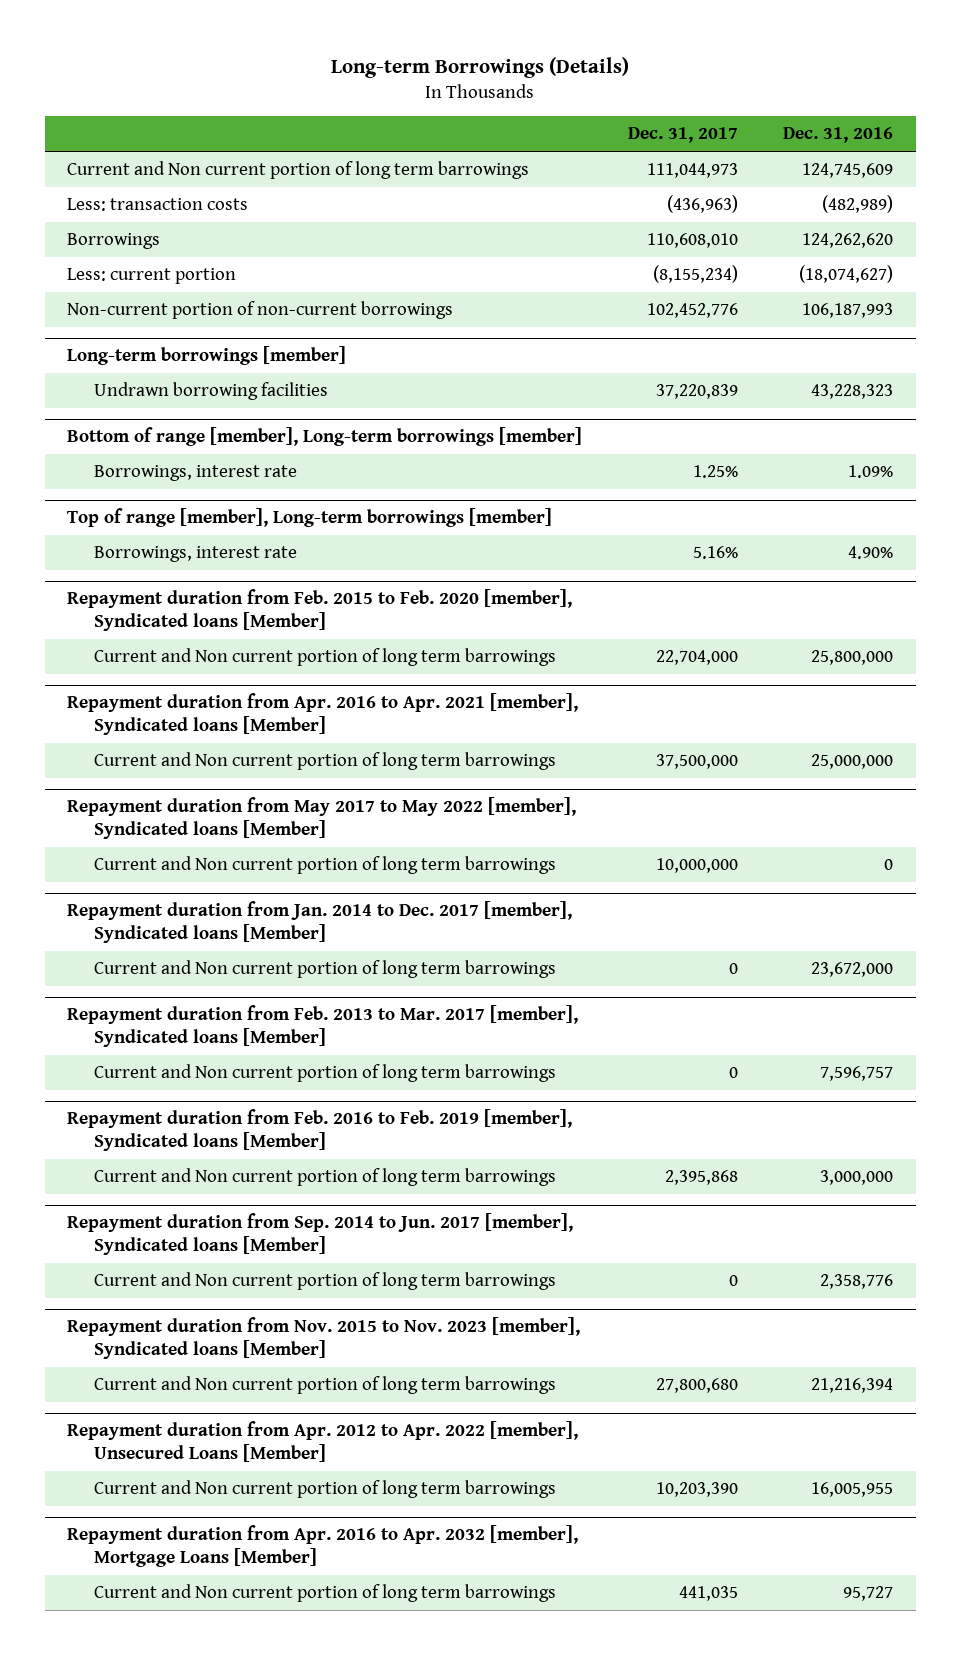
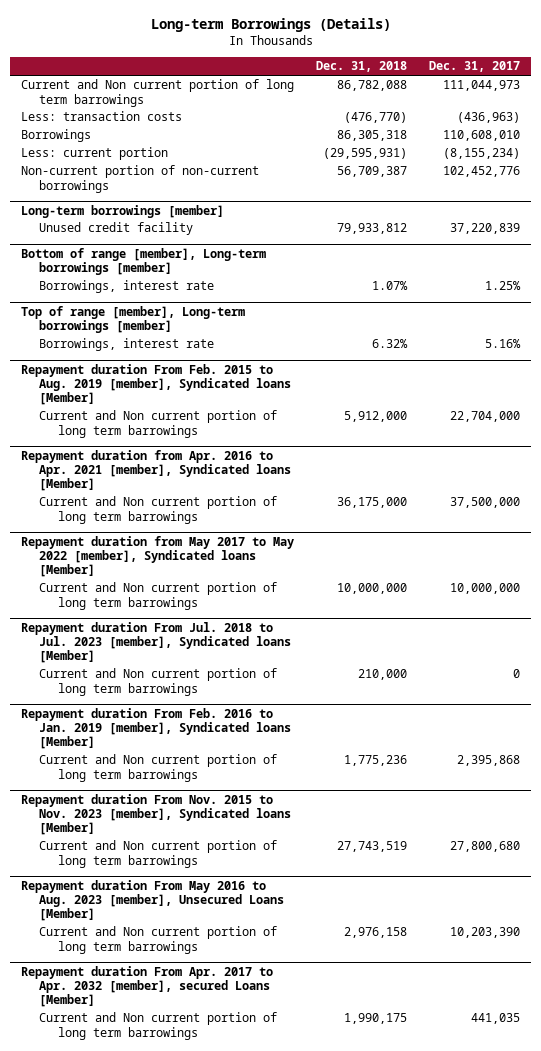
- | Dec. 31, 2017 | Dec. 31, 2016
+ | Dec. 31, 2018 | Dec. 31, 2017
@ Long-term borrowings [member]
- Undrawn borrowing facilities | 37,220,839 | 43,228,323
+ Unused credit facility | 79,933,812 | 37,220,839
- Repayment duration from Feb. 2015 to Feb. 2020 [member], Syndicated loans [Member]
+ Repayment duration From Feb. 2015 to Aug. 2019 [member], Syndicated loans [Member]
- Repayment duration from Jan. 2014 to Dec. 2017 [member], Syndicated loans [Member]
- Current and Non current portion of long term barrowings | 0 | 23,672,000
- Repayment duration from Feb. 2013 to Mar. 2017 [member], Syndicated loans [Member]
+ Repayment duration From Jul. 2018 to Jul. 2023 [member], Syndicated loans [Member]
- Repayment duration from Feb. 2016 to Feb. 2019 [member], Syndicated loans [Member]
+ Repayment duration From Feb. 2016 to Jan. 2019 [member], Syndicated loans [Member]
- Repayment duration from Sep. 2014 to Jun. 2017 [member], Syndicated loans [Member]
- Current and Non current portion of long term barrowings | 0 | 2,358,776
- Repayment duration from Nov. 2015 to Nov. 2023 [member], Syndicated loans [Member]
+ Repayment duration From Nov. 2015 to Nov. 2023 [member], Syndicated loans [Member]
- Repayment duration from Apr. 2012 to Apr. 2022 [member], Unsecured Loans [Member]
+ Repayment duration From May 2016 to Aug. 2023 [member], Unsecured Loans [Member]
- Repayment duration from Apr. 2016 to Apr. 2032 [member], Mortgage Loans [Member]
+ Repayment duration From Apr. 2017 to Apr. 2032 [member], secured Loans [Member]

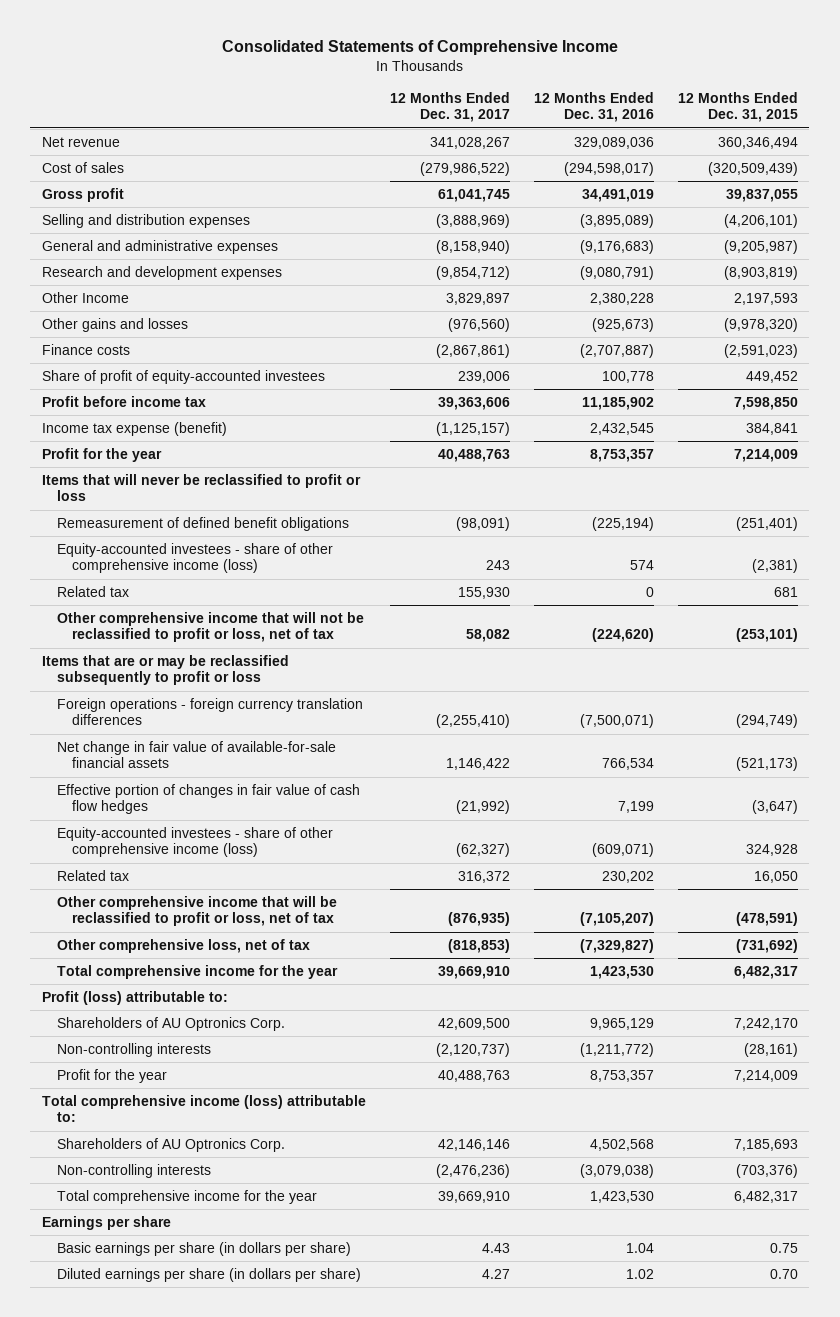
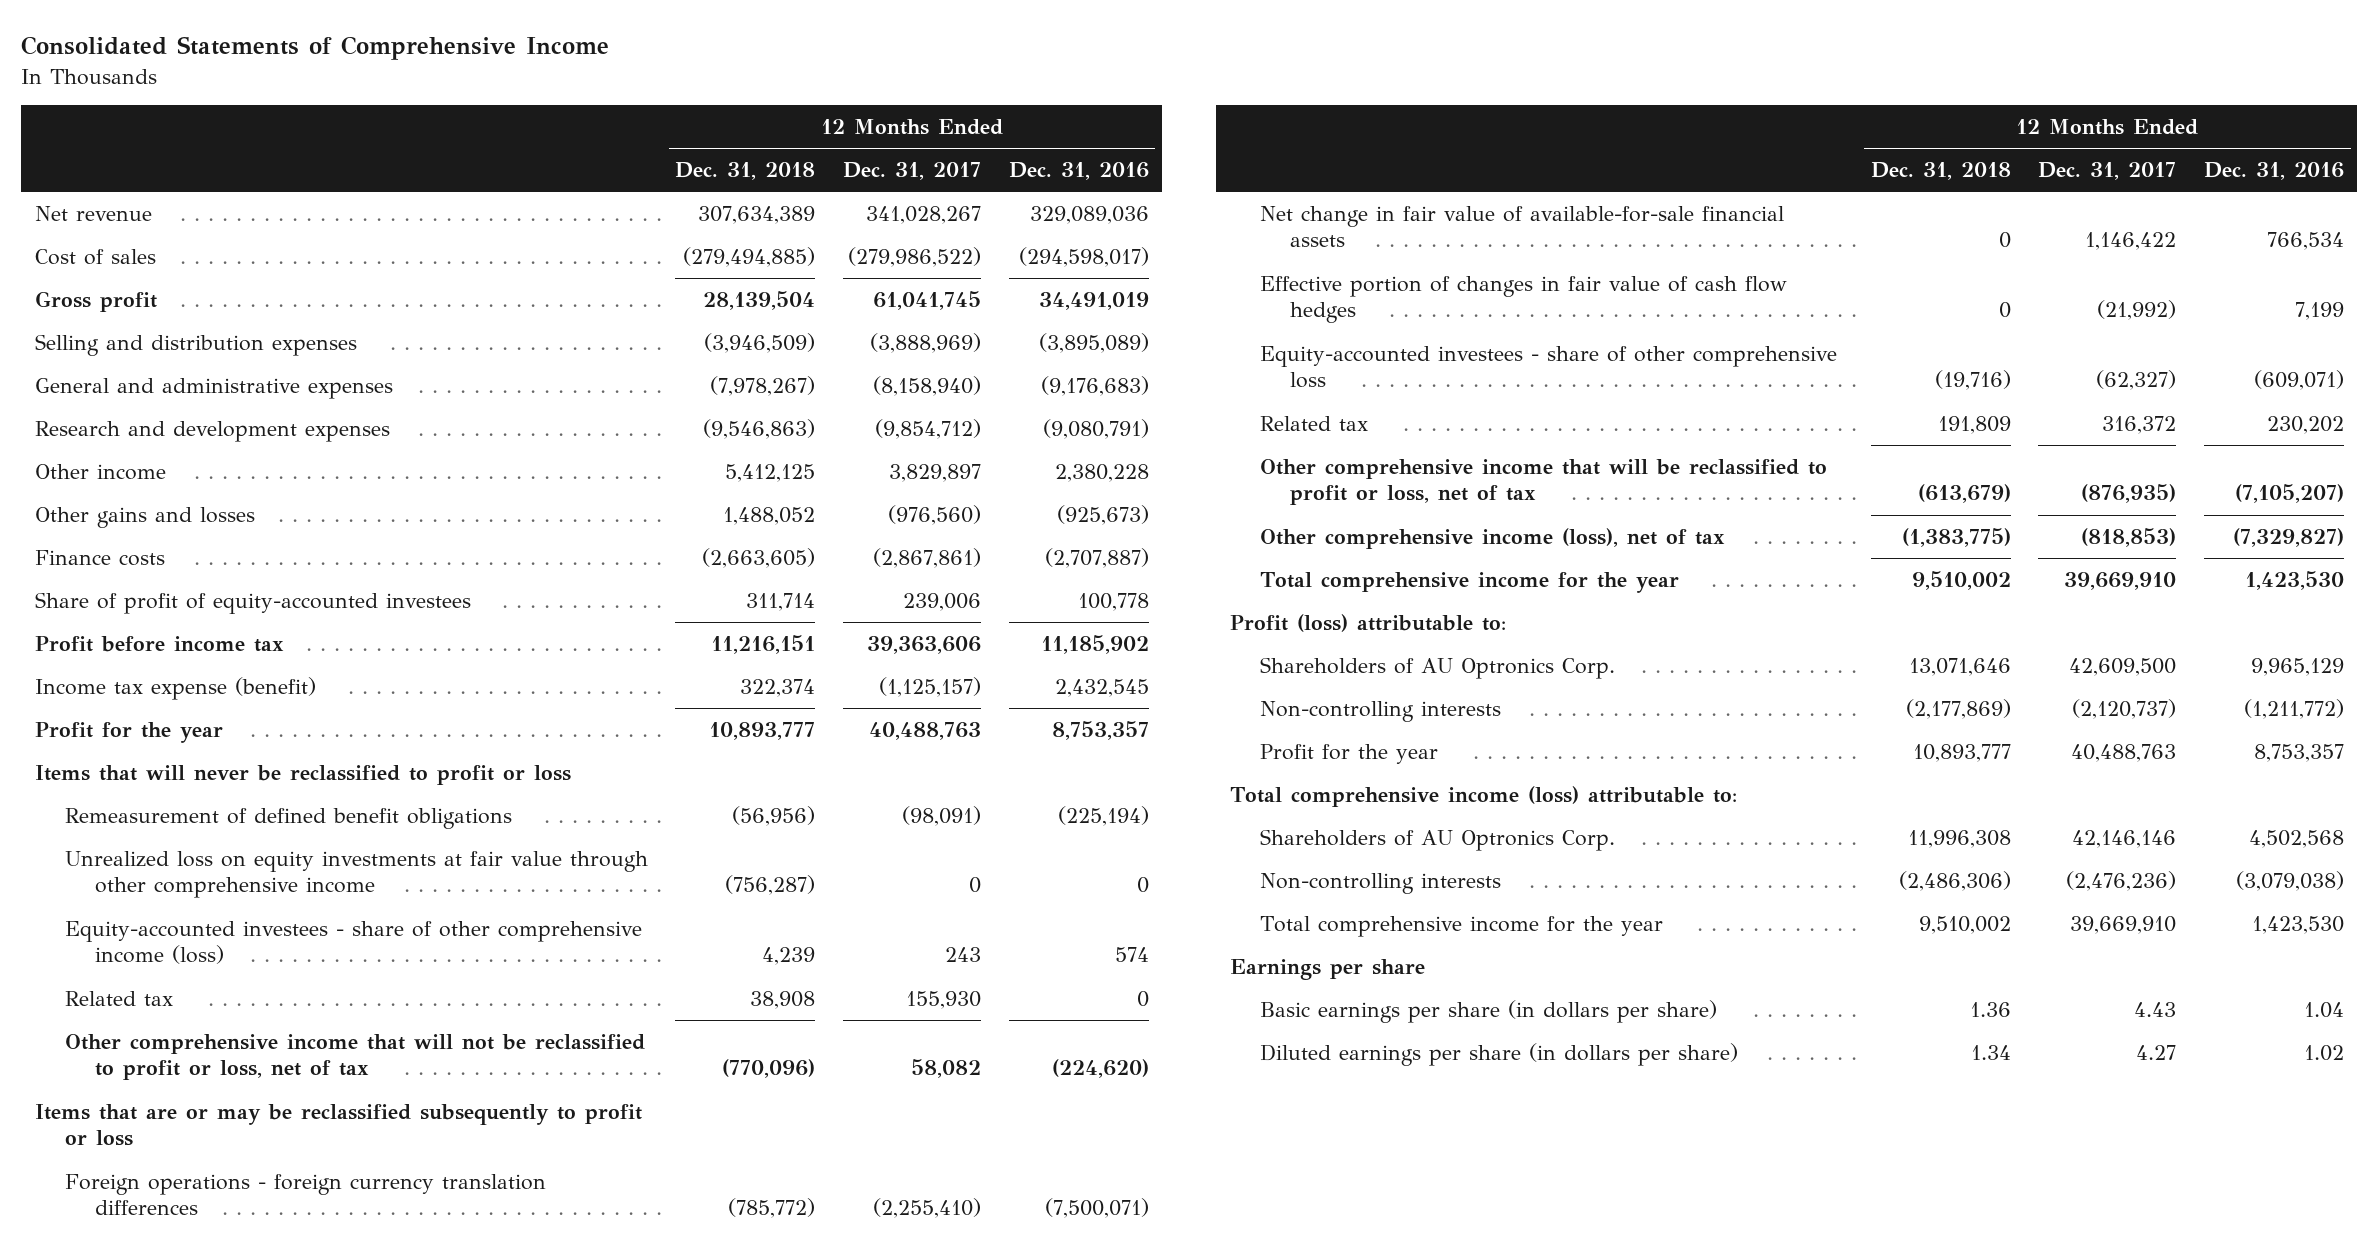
- | 12 Months Ended Dec. 31, 2017 | 12 Months Ended Dec. 31, 2016 | 12 Months Ended Dec. 31, 2015
+ | 12 Months Ended Dec. 31, 2018 | 12 Months Ended Dec. 31, 2017 | 12 Months Ended Dec. 31, 2016
- Other Income | 3,829,897 | 2,380,228 | 2,197,593
+ Other income | 5,412,125 | 3,829,897 | 2,380,228
+ Unrealized loss on equity investments at fair value through other comprehensive income | (756,287) | 0 | 0
- Equity-accounted investees - share of other comprehensive income (loss) | (62,327) | (609,071) | 324,928
+ Equity-accounted investees - share of other comprehensive loss | (19,716) | (62,327) | (609,071)
- Other comprehensive loss, net of tax | (818,853) | (7,329,827) | (731,692)
+ Other comprehensive income (loss), net of tax | (1,383,775) | (818,853) | (7,329,827)

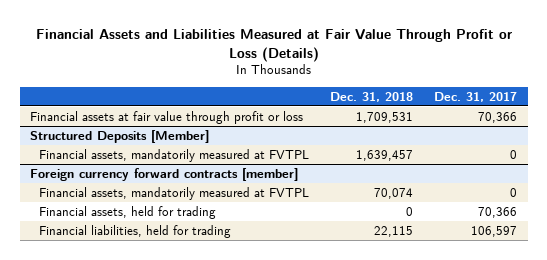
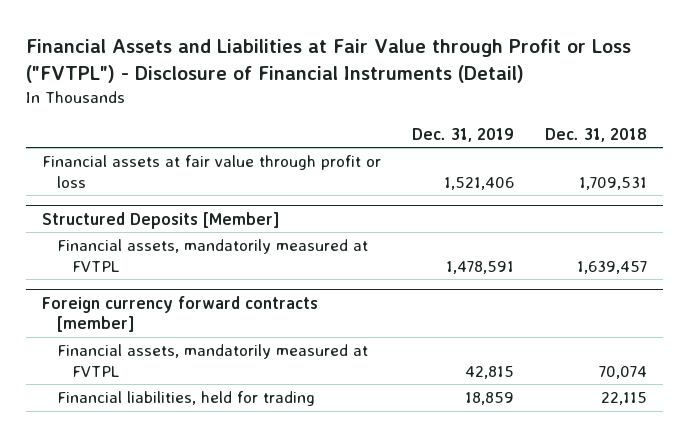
- Financial Assets and Liabilities Measured at Fair Value Through Profit or Loss (Details)
+ Financial Assets and Liabilities at Fair Value through Profit or Loss ("FVTPL") - Disclosure of Financial Instruments (Detail)
- | Dec. 31, 2018 | Dec. 31, 2017
+ | Dec. 31, 2019 | Dec. 31, 2018
@ Foreign currency forward contracts [member]
- Financial assets, held for trading | 0 | 70,366

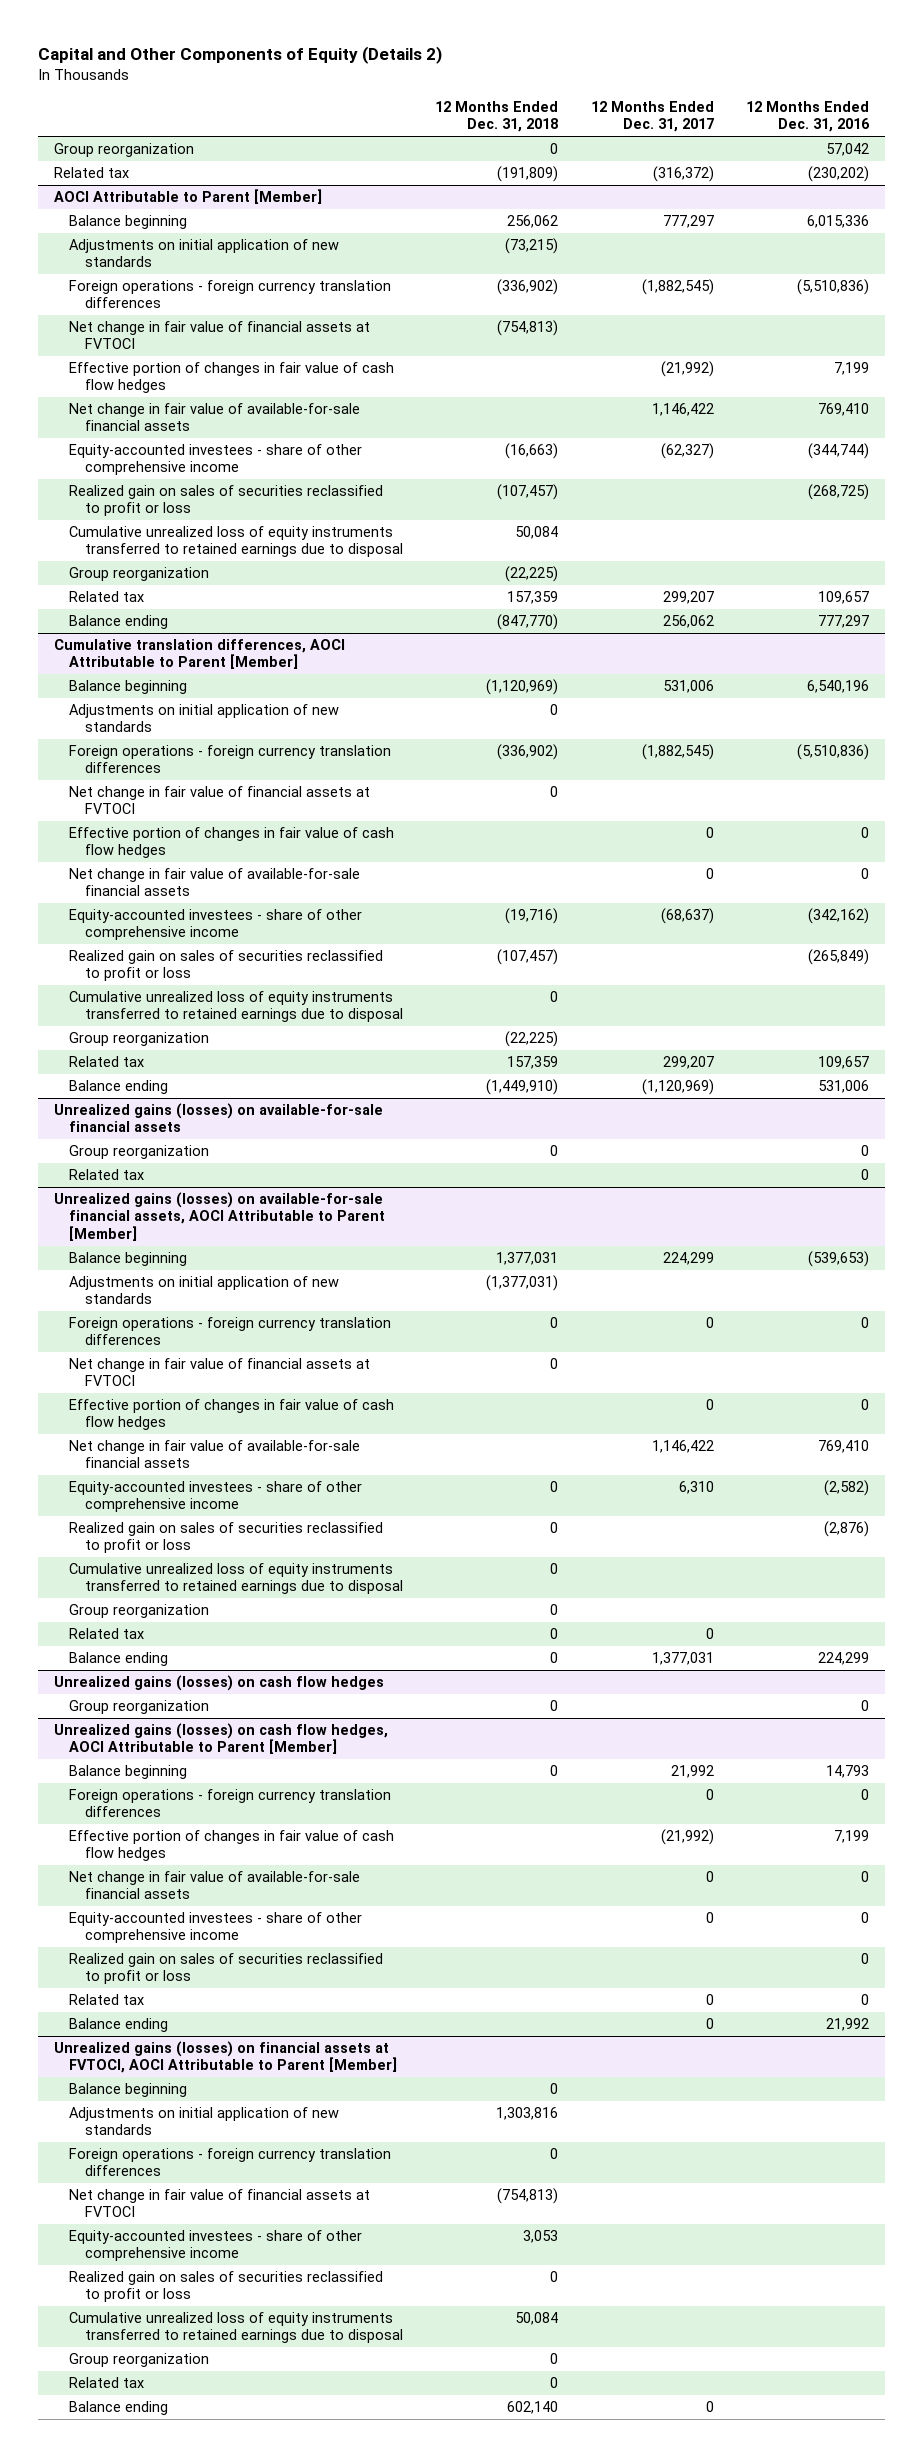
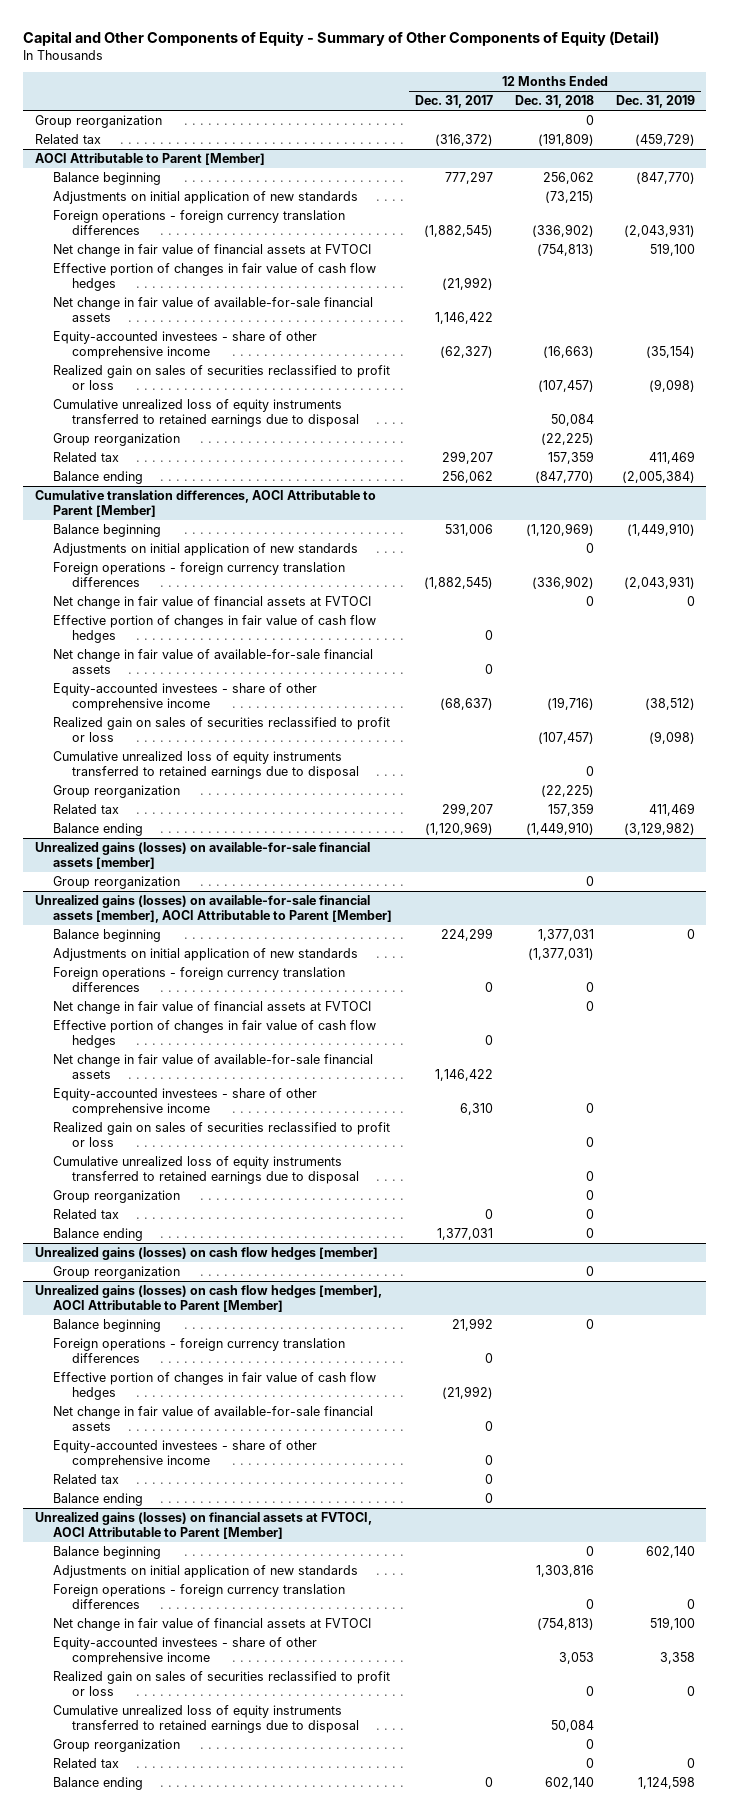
- Capital and Other Components of Equity (Details 2)
+ Capital and Other Components of Equity - Summary of Other Components of Equity (Detail)
- | 12 Months Ended Dec. 31, 2018 | 12 Months Ended Dec. 31, 2017 | 12 Months Ended Dec. 31, 2016
+ | 12 Months Ended Dec. 31, 2017 | 12 Months Ended Dec. 31, 2018 | 12 Months Ended Dec. 31, 2019
- Unrealized gains (losses) on available-for-sale financial assets
+ Unrealized gains (losses) on available-for-sale financial assets [member]
- Related tax | | | 0
- Unrealized gains (losses) on available-for-sale financial assets, AOCI Attributable to Parent [Member]
+ Unrealized gains (losses) on available-for-sale financial assets [member], AOCI Attributable to Parent [Member]
- Unrealized gains (losses) on cash flow hedges
+ Unrealized gains (losses) on cash flow hedges [member]
- Unrealized gains (losses) on cash flow hedges, AOCI Attributable to Parent [Member]
+ Unrealized gains (losses) on cash flow hedges [member], AOCI Attributable to Parent [Member]
- Realized gain on sales of securities reclassified to profit or loss | | | 0

